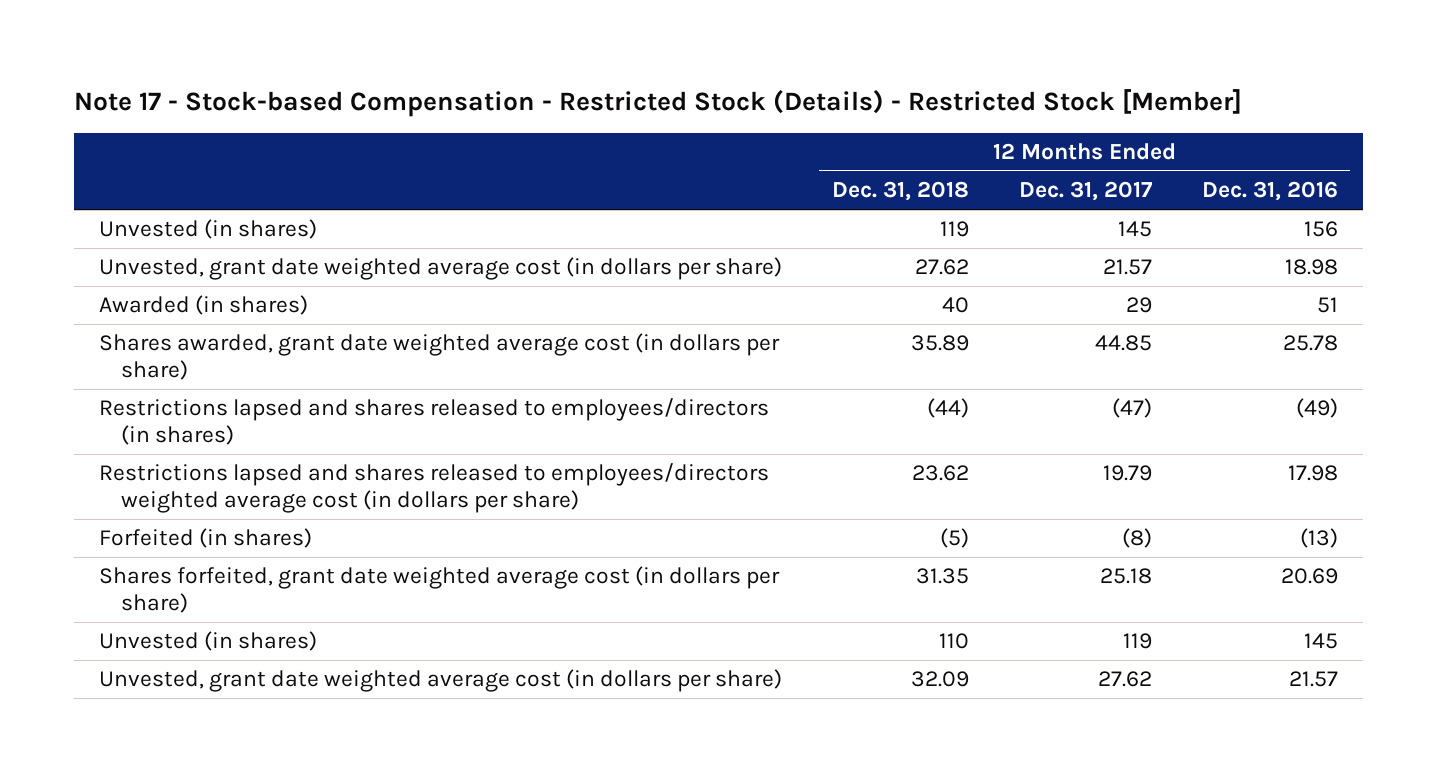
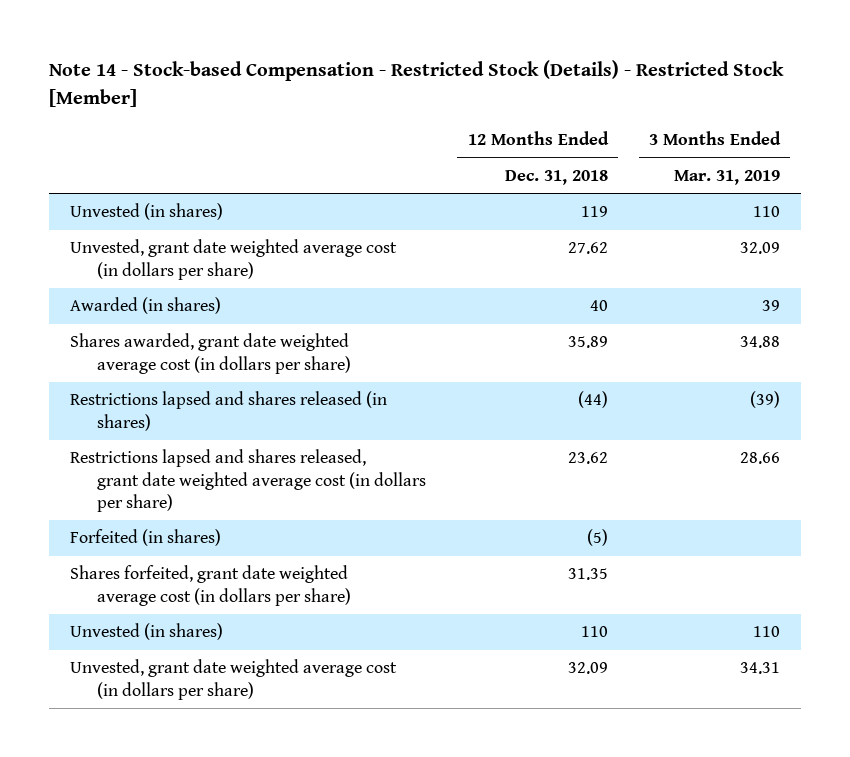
- Note 17 - Stock-based Compensation - Restricted Stock (Details) - Restricted Stock [Member]
+ Note 14 - Stock-based Compensation - Restricted Stock (Details) - Restricted Stock [Member]
- | 12 Months Ended Dec. 31, 2018 | 12 Months Ended Dec. 31, 2017 | 12 Months Ended Dec. 31, 2016
+ | 12 Months Ended Dec. 31, 2018 | 3 Months Ended Mar. 31, 2019
- Restrictions lapsed and shares released to employees/directors (in shares) | (44) | (47) | (49)
- Restrictions lapsed and shares released to employees/directors weighted average cost (in dollars per share) | 23.62 | 19.79 | 17.98
+ Restrictions lapsed and shares released (in shares) | (44) | (39)
+ Restrictions lapsed and shares released, grant date weighted average cost (in dollars per share) | 23.62 | 28.66

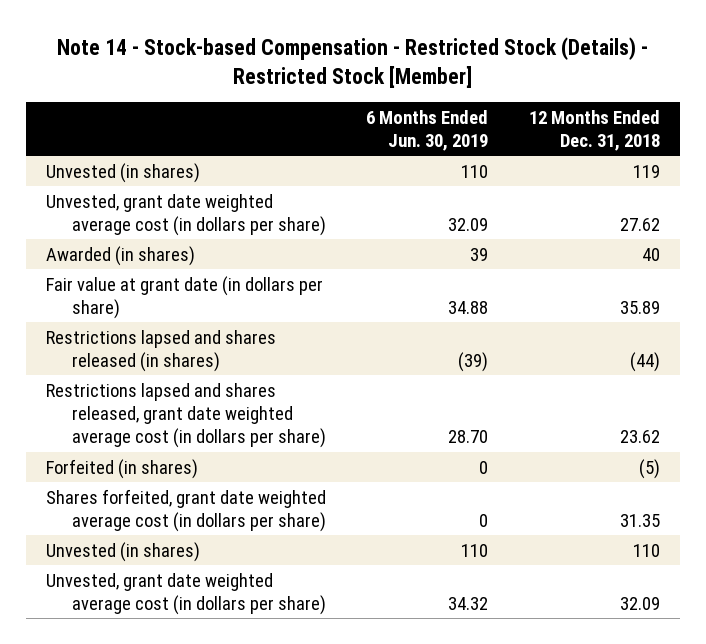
- | 12 Months Ended Dec. 31, 2018 | 3 Months Ended Mar. 31, 2019
+ | 6 Months Ended Jun. 30, 2019 | 12 Months Ended Dec. 31, 2018
- Shares awarded, grant date weighted average cost (in dollars per share) | 35.89 | 34.88
+ Fair value at grant date (in dollars per share) | 34.88 | 35.89

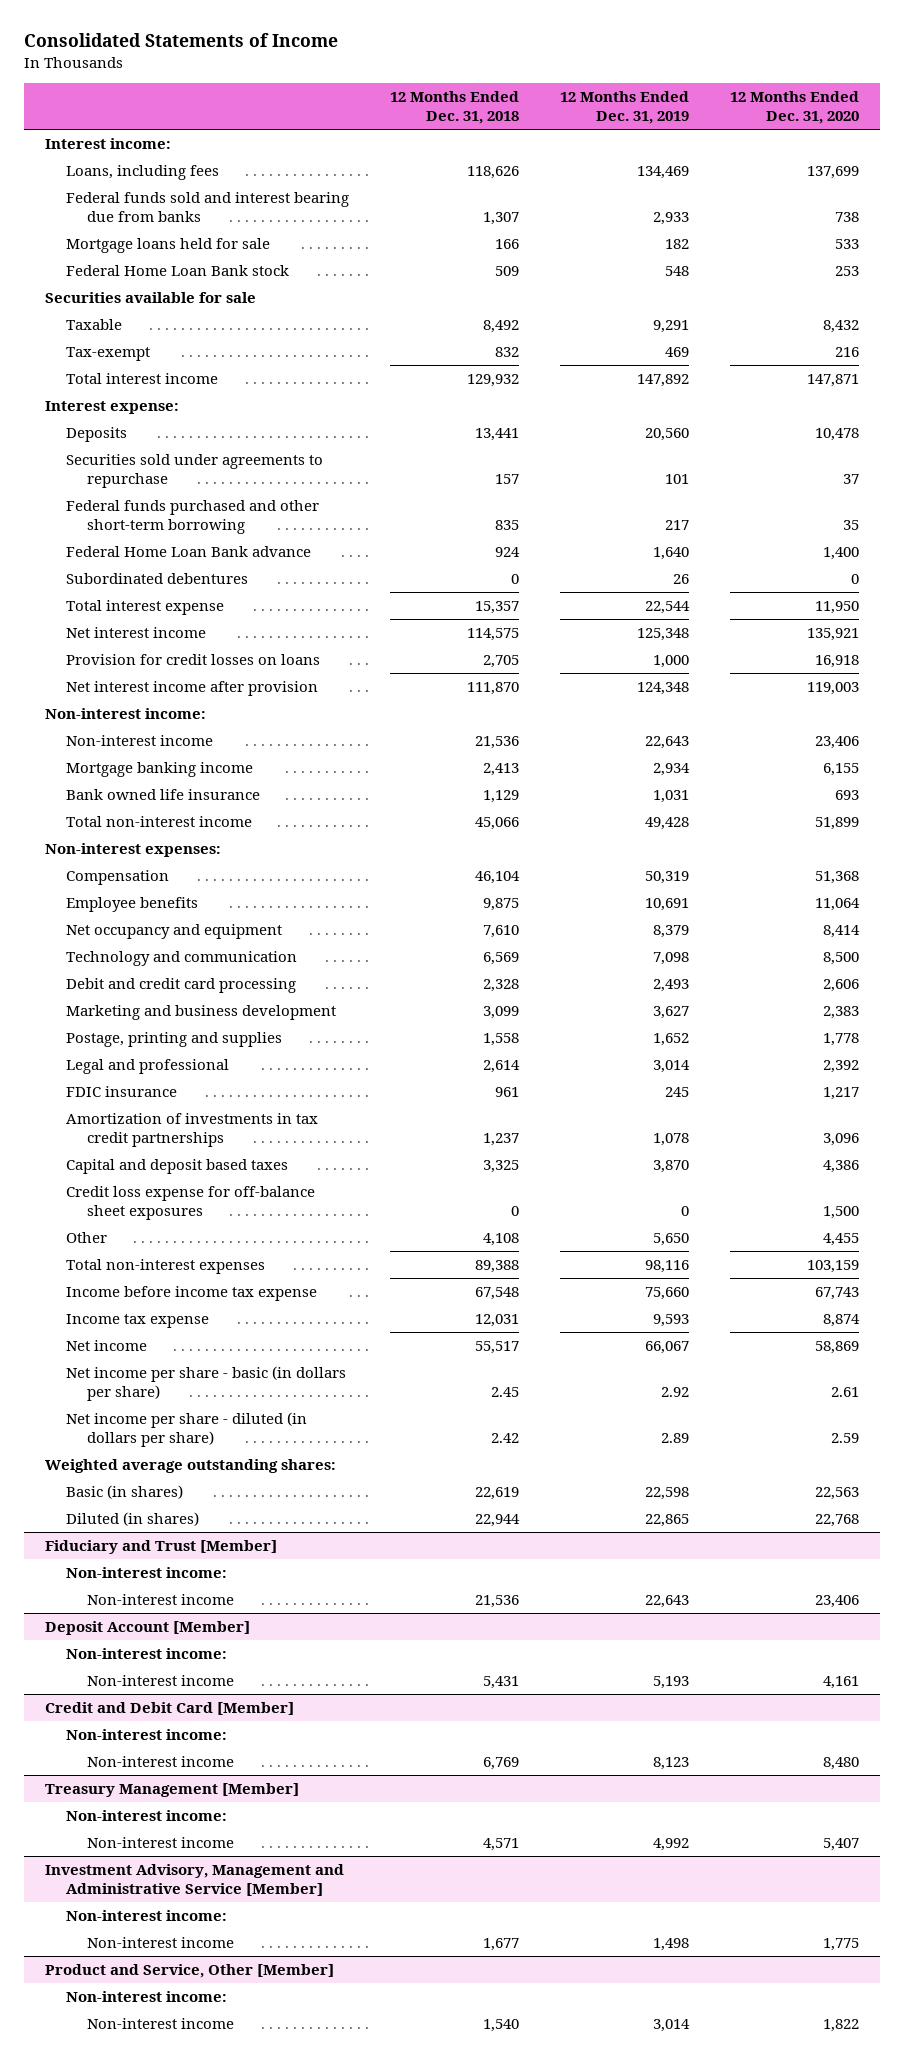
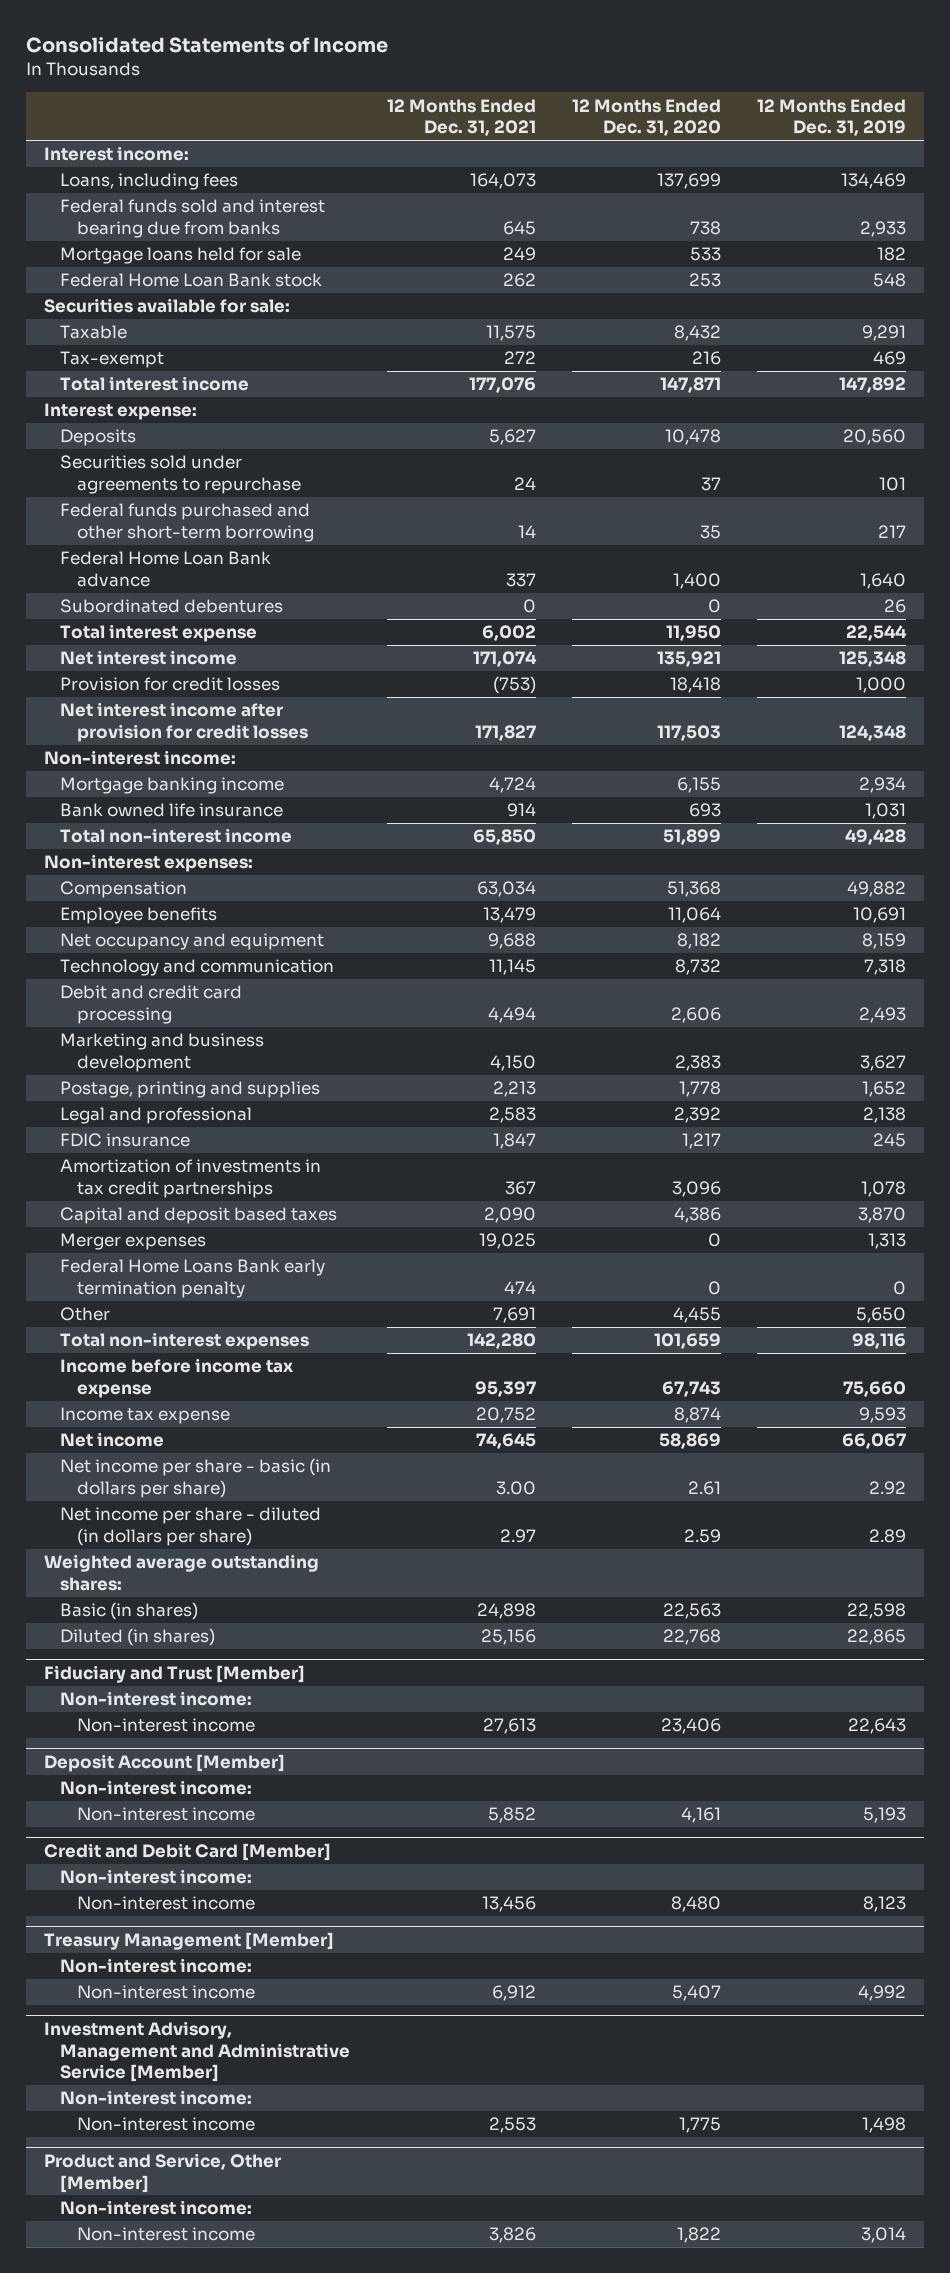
- | 12 Months Ended Dec. 31, 2018 | 12 Months Ended Dec. 31, 2019 | 12 Months Ended Dec. 31, 2020
+ | 12 Months Ended Dec. 31, 2021 | 12 Months Ended Dec. 31, 2020 | 12 Months Ended Dec. 31, 2019
- Securities available for sale
+ Securities available for sale:
- Provision for credit losses on loans | 2,705 | 1,000 | 16,918
- Net interest income after provision | 111,870 | 124,348 | 119,003
+ Provision for credit losses | (753) | 18,418 | 1,000
+ Net interest income after provision for credit losses | 171,827 | 117,503 | 124,348
- Non-interest income | 21,536 | 22,643 | 23,406
- Compensation | 46,104 | 50,319 | 51,368
+ Compensation | 63,034 | 51,368 | 49,882
- Net occupancy and equipment | 7,610 | 8,379 | 8,414
- Technology and communication | 6,569 | 7,098 | 8,500
+ Net occupancy and equipment | 9,688 | 8,182 | 8,159
+ Technology and communication | 11,145 | 8,732 | 7,318
- Legal and professional | 2,614 | 3,014 | 2,392
+ Legal and professional | 2,583 | 2,392 | 2,138
- Credit loss expense for off-balance sheet exposures | 0 | 0 | 1,500
+ Merger expenses | 19,025 | 0 | 1,313
+ Federal Home Loans Bank early termination penalty | 474 | 0 | 0
- Total non-interest expenses | 89,388 | 98,116 | 103,159
+ Total non-interest expenses | 142,280 | 101,659 | 98,116

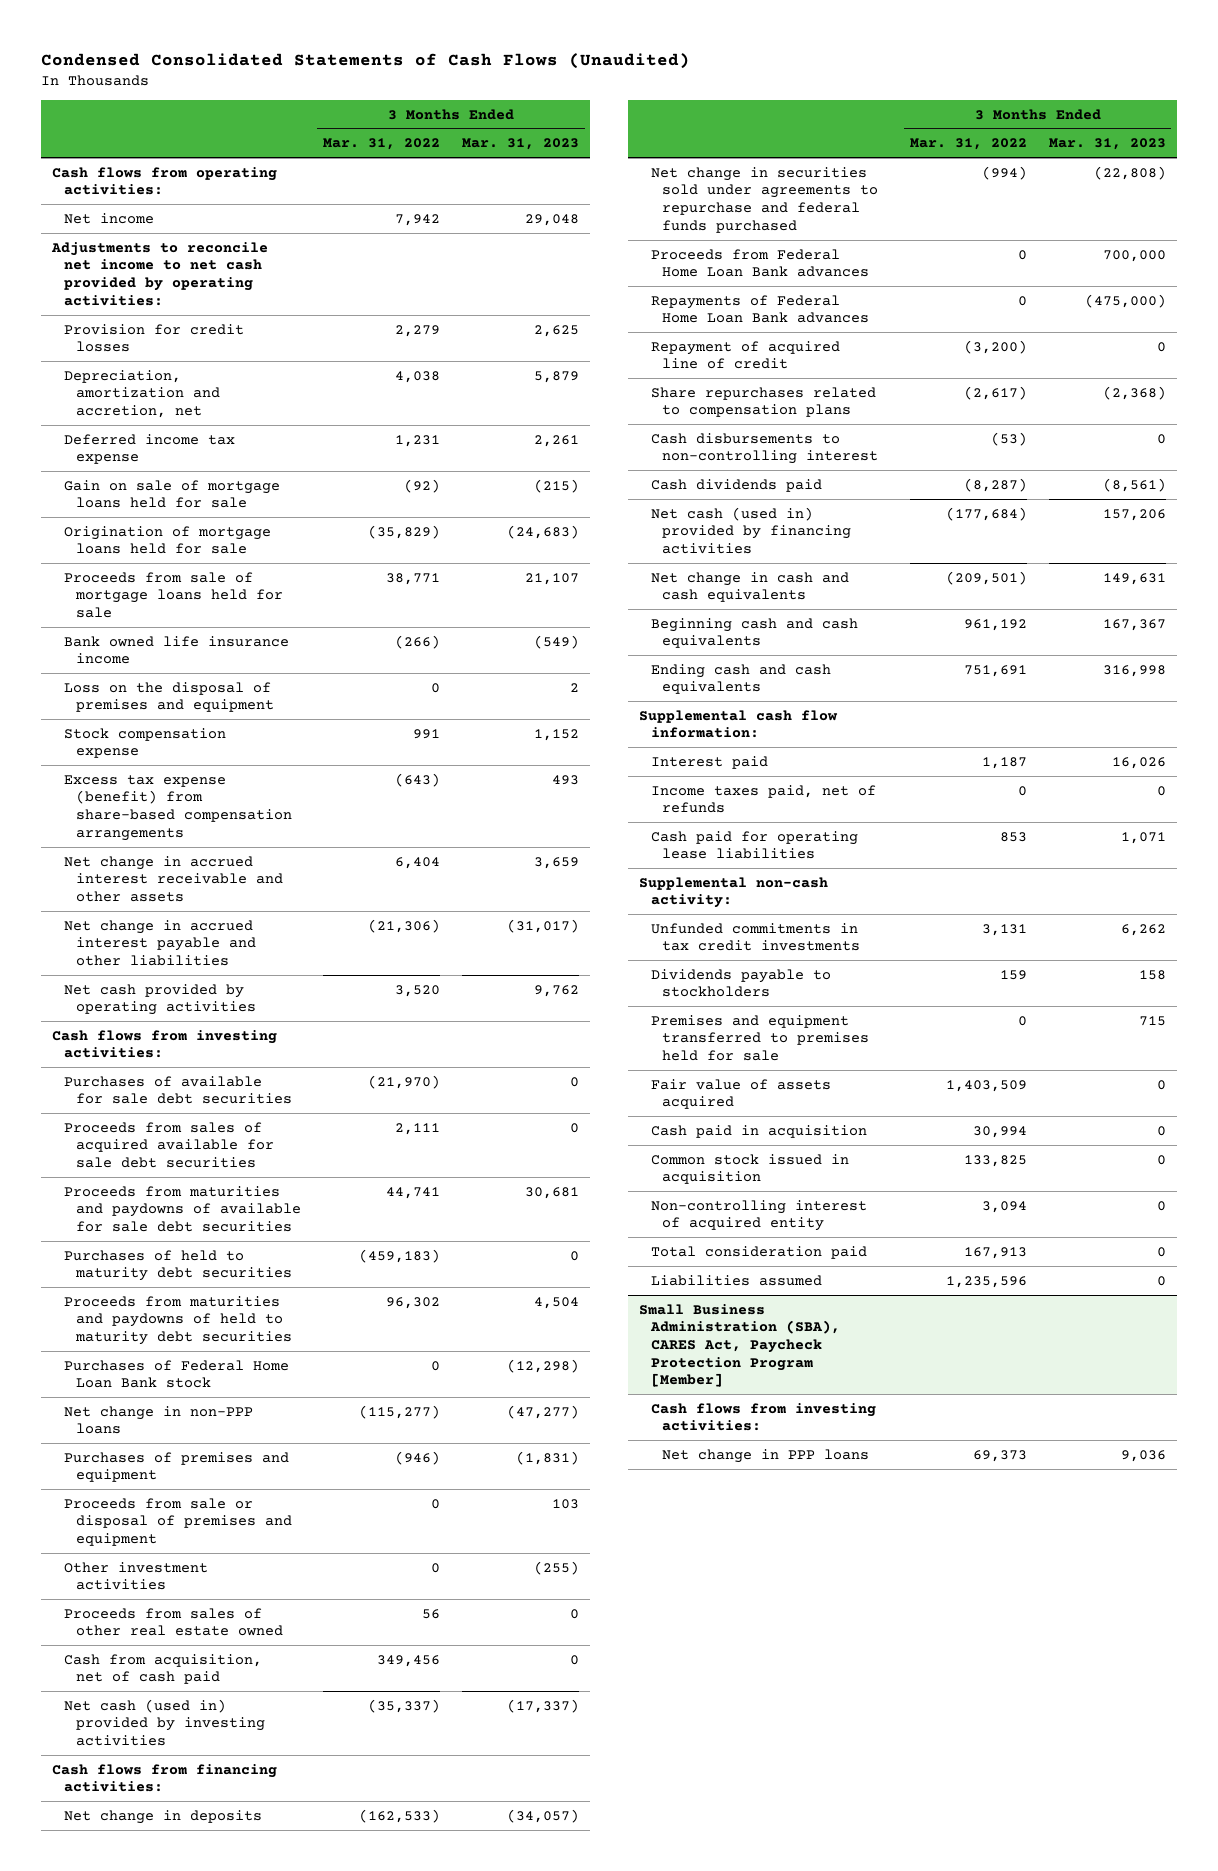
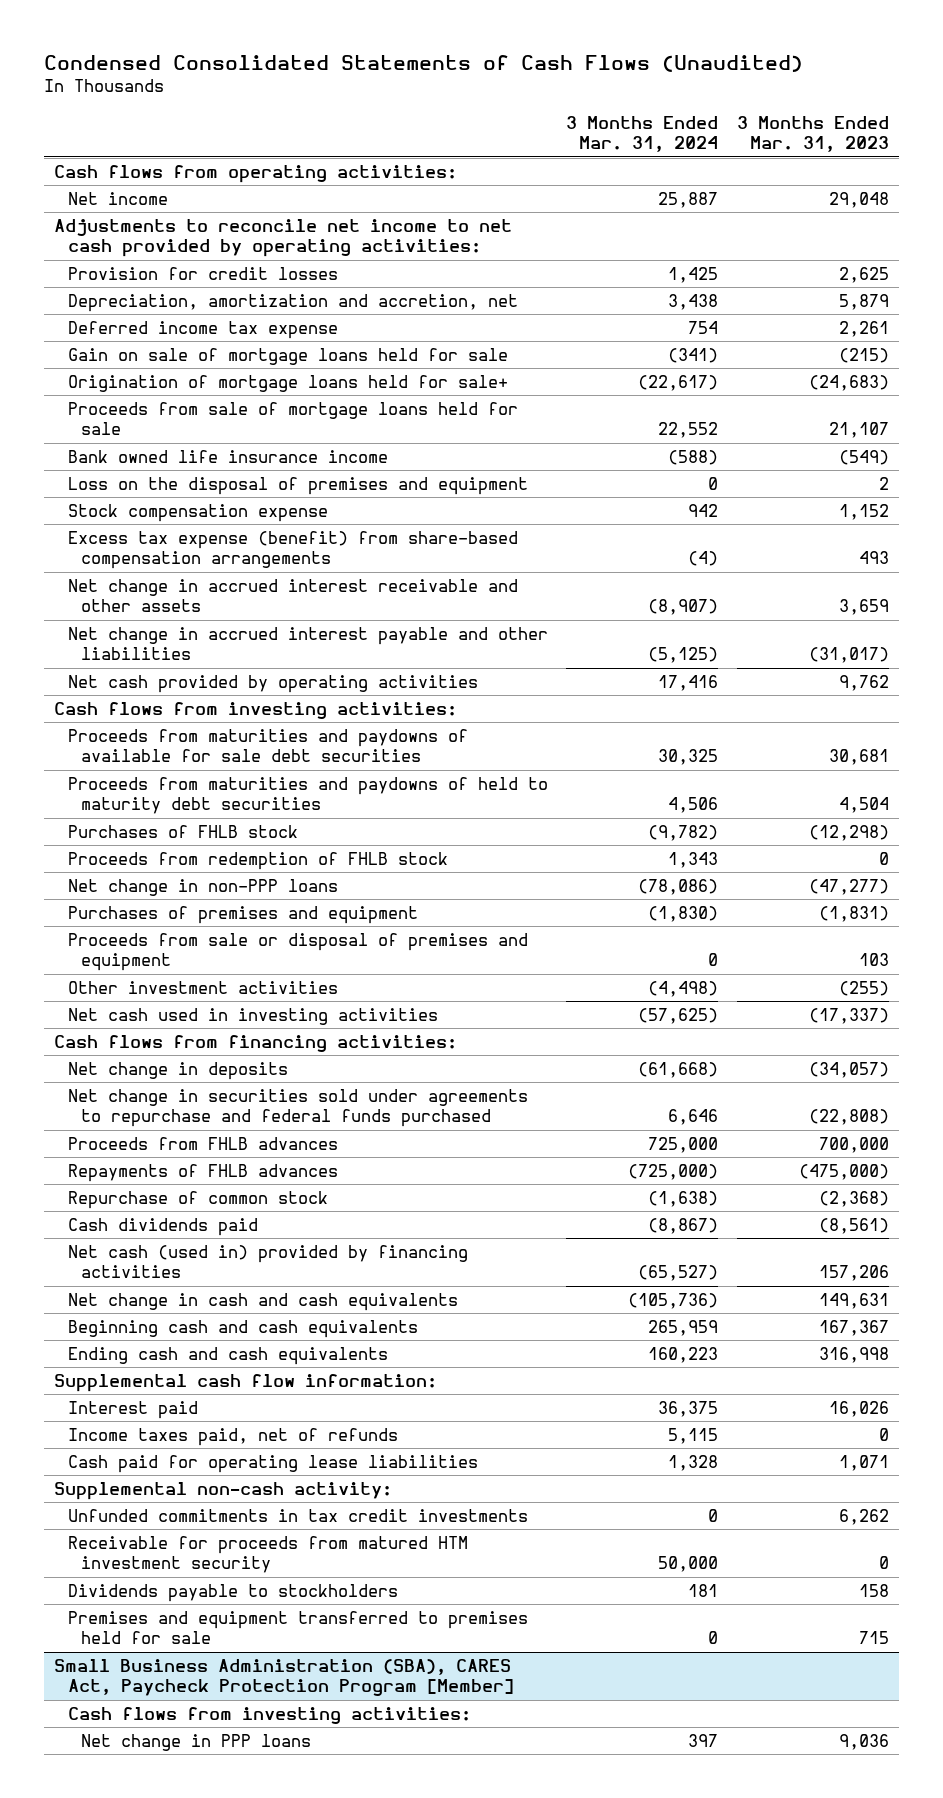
- | 3 Months Ended Mar. 31, 2022 | 3 Months Ended Mar. 31, 2023
+ | 3 Months Ended Mar. 31, 2024 | 3 Months Ended Mar. 31, 2023
- Origination of mortgage loans held for sale | (35,829) | (24,683)
+ Origination of mortgage loans held for sale+ | (22,617) | (24,683)
- Purchases of available for sale debt securities | (21,970) | 0
- Proceeds from sales of acquired available for sale debt securities | 2,111 | 0
- Purchases of held to maturity debt securities | (459,183) | 0
- Purchases of Federal Home Loan Bank stock | 0 | (12,298)
+ Purchases of FHLB stock | (9,782) | (12,298)
+ Proceeds from redemption of FHLB stock | 1,343 | 0
- Proceeds from sales of other real estate owned | 56 | 0
- Cash from acquisition, net of cash paid | 349,456 | 0
- Net cash (used in) provided by investing activities | (35,337) | (17,337)
+ Net cash used in investing activities | (57,625) | (17,337)
- Proceeds from Federal Home Loan Bank advances | 0 | 700,000
- Repayments of Federal Home Loan Bank advances | 0 | (475,000)
- Repayment of acquired line of credit | (3,200) | 0
- Share repurchases related to compensation plans | (2,617) | (2,368)
- Cash disbursements to non-controlling interest | (53) | 0
+ Proceeds from FHLB advances | 725,000 | 700,000
+ Repayments of FHLB advances | (725,000) | (475,000)
+ Repurchase of common stock | (1,638) | (2,368)
+ Receivable for proceeds from matured HTM investment security | 50,000 | 0
- Fair value of assets acquired | 1,403,509 | 0
- Cash paid in acquisition | 30,994 | 0
- Common stock issued in acquisition | 133,825 | 0
- Non-controlling interest of acquired entity | 3,094 | 0
- Total consideration paid | 167,913 | 0
- Liabilities assumed | 1,235,596 | 0

